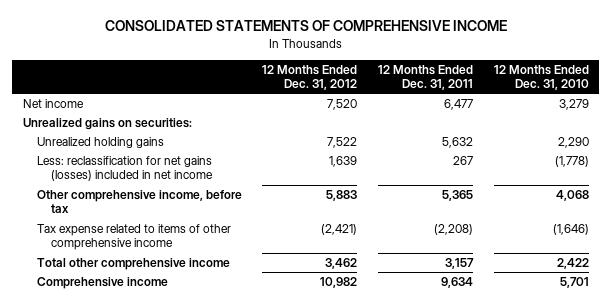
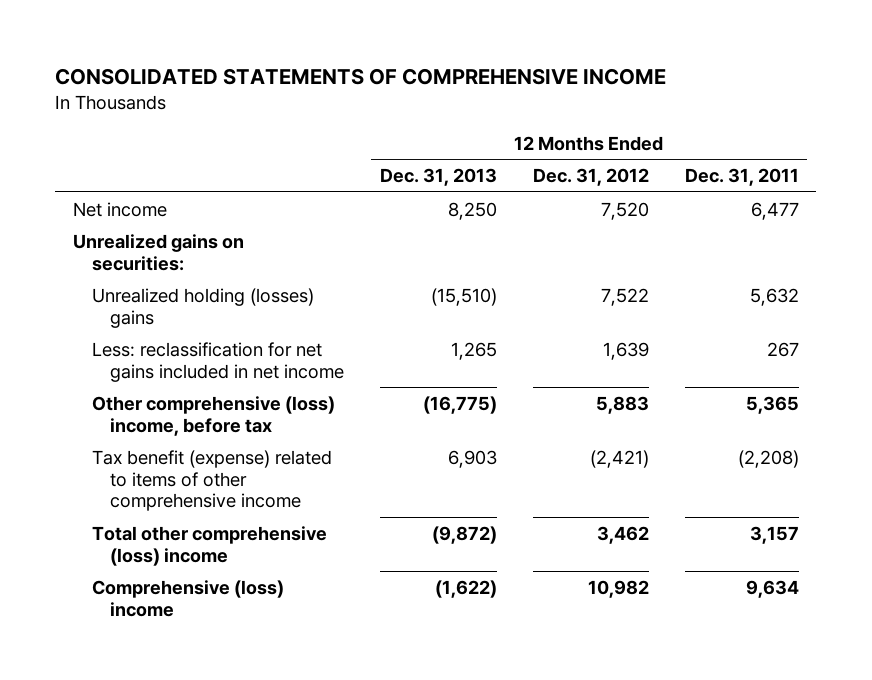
- | 12 Months Ended Dec. 31, 2012 | 12 Months Ended Dec. 31, 2011 | 12 Months Ended Dec. 31, 2010
+ | 12 Months Ended Dec. 31, 2013 | 12 Months Ended Dec. 31, 2012 | 12 Months Ended Dec. 31, 2011
- Unrealized holding gains | 7,522 | 5,632 | 2,290
- Less: reclassification for net gains (losses) included in net income | 1,639 | 267 | (1,778)
- Other comprehensive income, before tax | 5,883 | 5,365 | 4,068
- Tax expense related to items of other comprehensive income | (2,421) | (2,208) | (1,646)
- Total other comprehensive income | 3,462 | 3,157 | 2,422
- Comprehensive income | 10,982 | 9,634 | 5,701
+ Unrealized holding (losses) gains | (15,510) | 7,522 | 5,632
+ Less: reclassification for net gains included in net income | 1,265 | 1,639 | 267
+ Other comprehensive (loss) income, before tax | (16,775) | 5,883 | 5,365
+ Tax benefit (expense) related to items of other comprehensive income | 6,903 | (2,421) | (2,208)
+ Total other comprehensive (loss) income | (9,872) | 3,462 | 3,157
+ Comprehensive (loss) income | (1,622) | 10,982 | 9,634

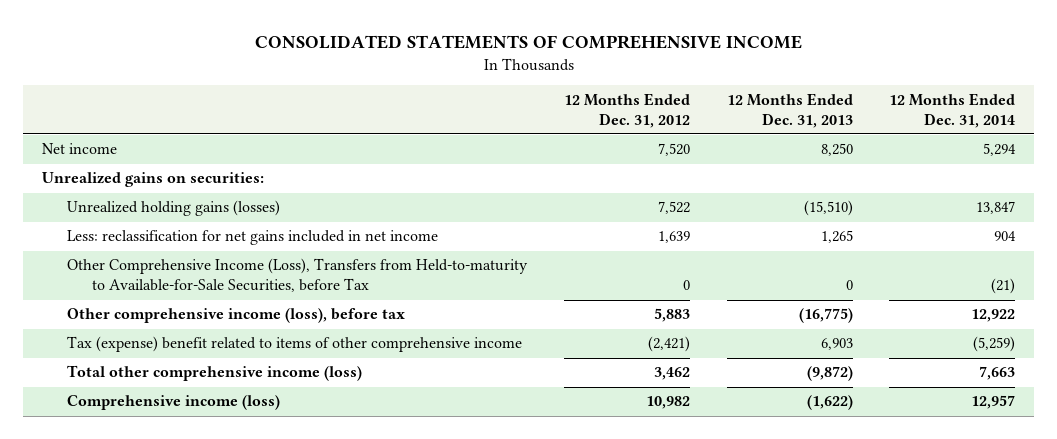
- | 12 Months Ended Dec. 31, 2013 | 12 Months Ended Dec. 31, 2012 | 12 Months Ended Dec. 31, 2011
+ | 12 Months Ended Dec. 31, 2012 | 12 Months Ended Dec. 31, 2013 | 12 Months Ended Dec. 31, 2014
- Unrealized holding (losses) gains | (15,510) | 7,522 | 5,632
+ Unrealized holding gains (losses) | 7,522 | (15,510) | 13,847
- Other comprehensive (loss) income, before tax | (16,775) | 5,883 | 5,365
- Tax benefit (expense) related to items of other comprehensive income | 6,903 | (2,421) | (2,208)
- Total other comprehensive (loss) income | (9,872) | 3,462 | 3,157
- Comprehensive (loss) income | (1,622) | 10,982 | 9,634
+ Other Comprehensive Income (Loss), Transfers from Held-to-maturity to Available-for-Sale Securities, before Tax | 0 | 0 | (21)
+ Other comprehensive income (loss), before tax | 5,883 | (16,775) | 12,922
+ Tax (expense) benefit related to items of other comprehensive income | (2,421) | 6,903 | (5,259)
+ Total other comprehensive income (loss) | 3,462 | (9,872) | 7,663
+ Comprehensive income (loss) | 10,982 | (1,622) | 12,957

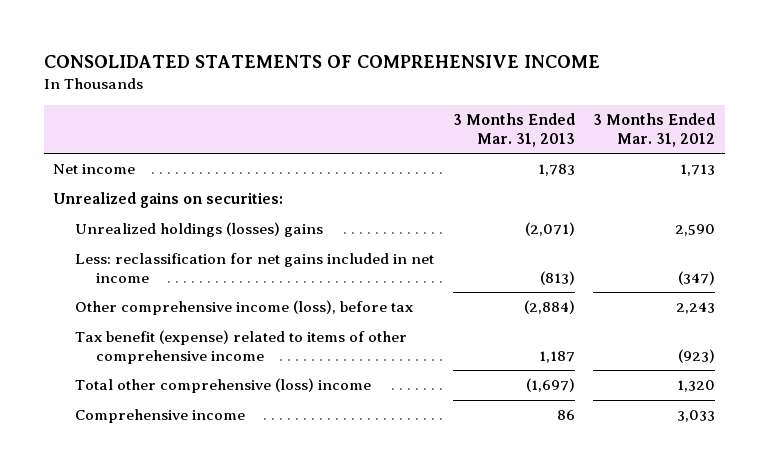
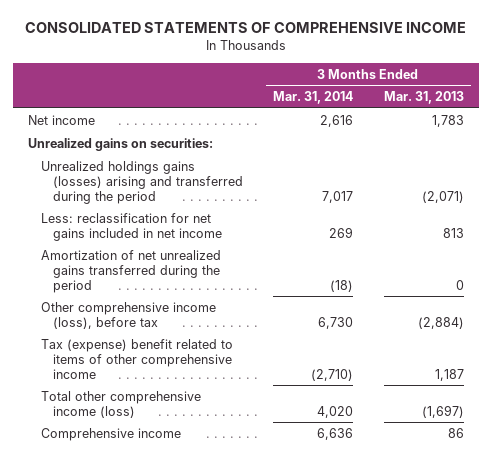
- | 3 Months Ended Mar. 31, 2013 | 3 Months Ended Mar. 31, 2012
+ | 3 Months Ended Mar. 31, 2014 | 3 Months Ended Mar. 31, 2013
- Unrealized holdings (losses) gains | (2,071) | 2,590
- Less: reclassification for net gains included in net income | (813) | (347)
+ Unrealized holdings gains (losses) arising and transferred during the period | 7,017 | (2,071)
+ Less: reclassification for net gains included in net income | 269 | 813
+ Amortization of net unrealized gains transferred during the period | (18) | 0
- Tax benefit (expense) related to items of other comprehensive income | 1,187 | (923)
- Total other comprehensive (loss) income | (1,697) | 1,320
+ Tax (expense) benefit related to items of other comprehensive income | (2,710) | 1,187
+ Total other comprehensive income (loss) | 4,020 | (1,697)

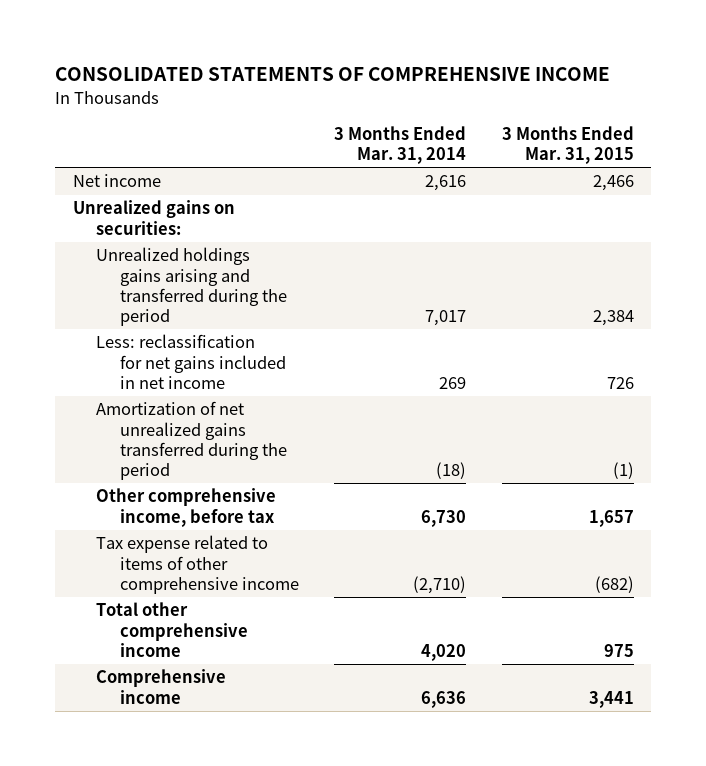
- | 3 Months Ended Mar. 31, 2014 | 3 Months Ended Mar. 31, 2013
+ | 3 Months Ended Mar. 31, 2014 | 3 Months Ended Mar. 31, 2015
- Unrealized holdings gains (losses) arising and transferred during the period | 7,017 | (2,071)
+ Unrealized holdings gains arising and transferred during the period | 7,017 | 2,384
- Other comprehensive income (loss), before tax | 6,730 | (2,884)
- Tax (expense) benefit related to items of other comprehensive income | (2,710) | 1,187
- Total other comprehensive income (loss) | 4,020 | (1,697)
+ Other comprehensive income, before tax | 6,730 | 1,657
+ Tax expense related to items of other comprehensive income | (2,710) | (682)
+ Total other comprehensive income | 4,020 | 975

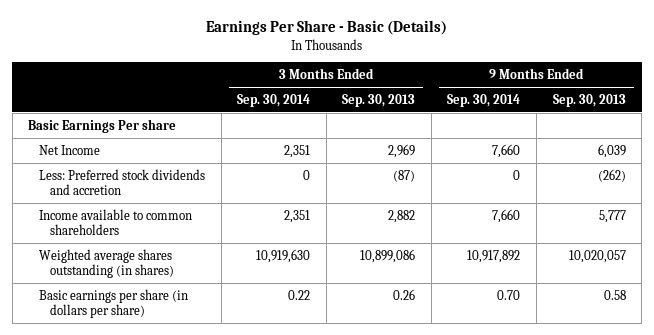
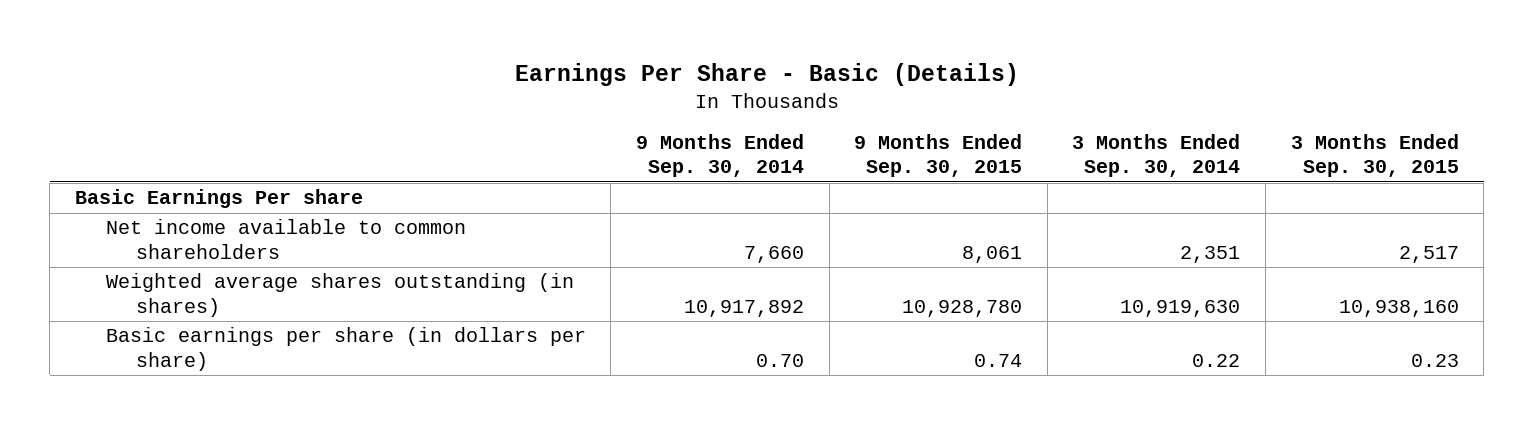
- | 3 Months Ended Sep. 30, 2014 | 3 Months Ended Sep. 30, 2013 | 9 Months Ended Sep. 30, 2014 | 9 Months Ended Sep. 30, 2013
+ | 9 Months Ended Sep. 30, 2014 | 9 Months Ended Sep. 30, 2015 | 3 Months Ended Sep. 30, 2014 | 3 Months Ended Sep. 30, 2015
- Net Income | 2,351 | 2,969 | 7,660 | 6,039
- Less: Preferred stock dividends and accretion | 0 | (87) | 0 | (262)
- Income available to common shareholders | 2,351 | 2,882 | 7,660 | 5,777
+ Net income available to common shareholders | 7,660 | 8,061 | 2,351 | 2,517

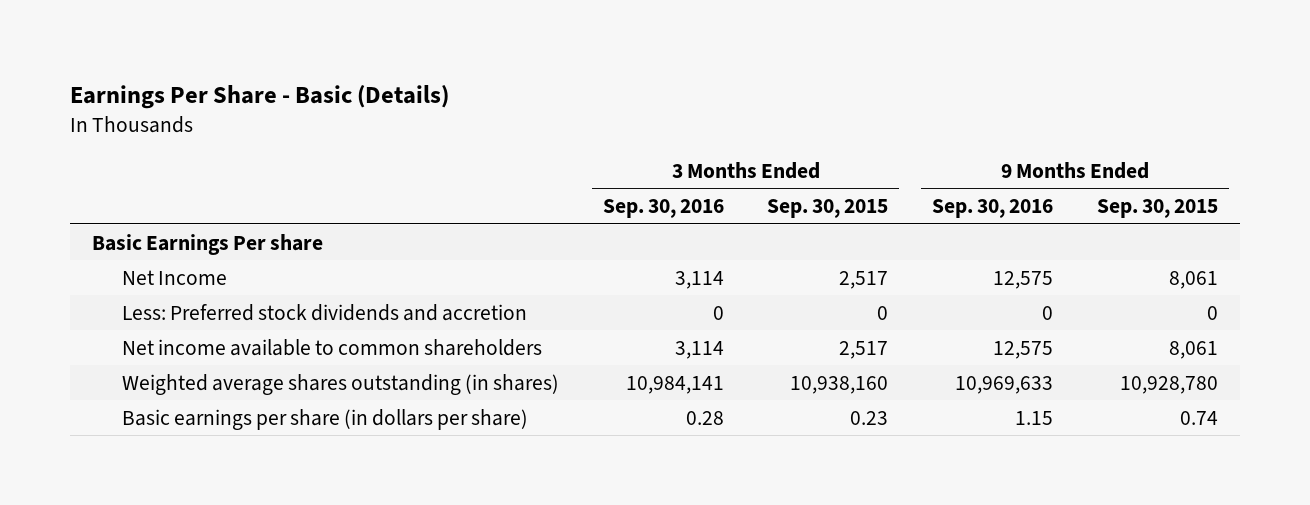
- | 9 Months Ended Sep. 30, 2014 | 9 Months Ended Sep. 30, 2015 | 3 Months Ended Sep. 30, 2014 | 3 Months Ended Sep. 30, 2015
+ | 3 Months Ended Sep. 30, 2016 | 3 Months Ended Sep. 30, 2015 | 9 Months Ended Sep. 30, 2016 | 9 Months Ended Sep. 30, 2015
+ Net Income | 3,114 | 2,517 | 12,575 | 8,061
+ Less: Preferred stock dividends and accretion | 0 | 0 | 0 | 0

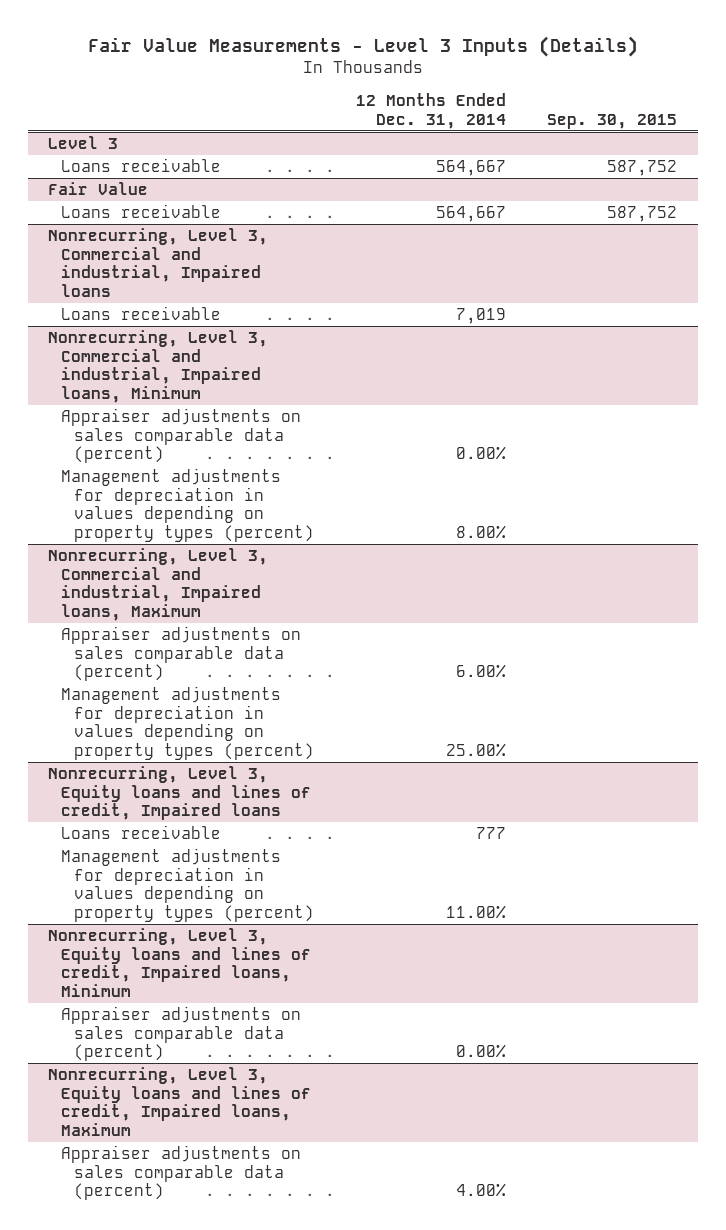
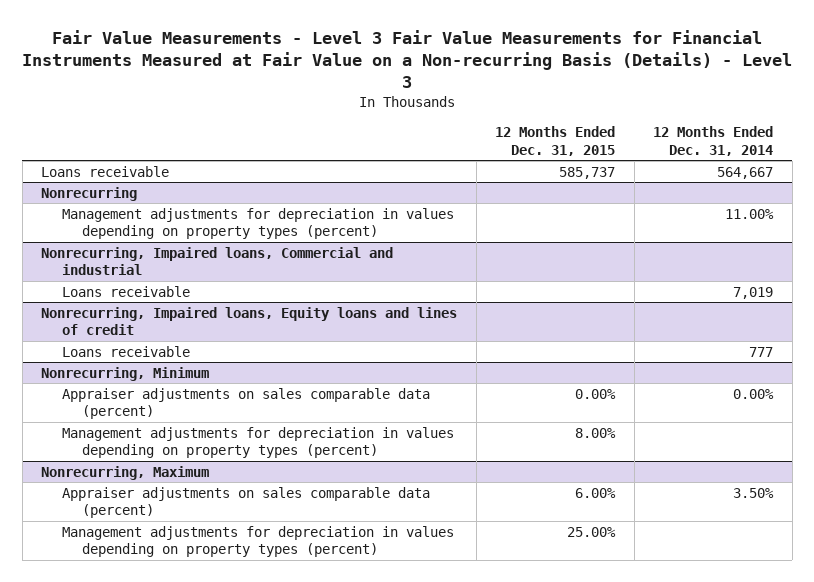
- Fair Value Measurements - Level 3 Inputs (Details)
+ Fair Value Measurements - Level 3 Fair Value Measurements for Financial Instruments Measured at Fair Value on a Non-recurring Basis (Details) - Level 3
- | 12 Months Ended Dec. 31, 2014 | Sep. 30, 2015
+ | 12 Months Ended Dec. 31, 2015 | 12 Months Ended Dec. 31, 2014
- Level 3
- Fair Value
- Loans receivable | 564,667 | 587,752
- Nonrecurring, Level 3, Commercial and industrial, Impaired loans
+ Nonrecurring
+ Management adjustments for depreciation in values depending on property types (percent) | | 11.00%
+ Nonrecurring, Impaired loans, Commercial and industrial
- Nonrecurring, Level 3, Commercial and industrial, Impaired loans, Minimum
- Appraiser adjustments on sales comparable data (percent) | 0.00% |
- Management adjustments for depreciation in values depending on property types (percent) | 8.00% |
- Nonrecurring, Level 3, Commercial and industrial, Impaired loans, Maximum
- Appraiser adjustments on sales comparable data (percent) | 6.00% |
- Management adjustments for depreciation in values depending on property types (percent) | 25.00% |
- Nonrecurring, Level 3, Equity loans and lines of credit, Impaired loans
+ Nonrecurring, Impaired loans, Equity loans and lines of credit
- Management adjustments for depreciation in values depending on property types (percent) | 11.00% |
- Nonrecurring, Level 3, Equity loans and lines of credit, Impaired loans, Minimum
+ Nonrecurring, Minimum
- Nonrecurring, Level 3, Equity loans and lines of credit, Impaired loans, Maximum
- Appraiser adjustments on sales comparable data (percent) | 4.00% |
+ Management adjustments for depreciation in values depending on property types (percent) | 8.00% |
+ Nonrecurring, Maximum
+ Appraiser adjustments on sales comparable data (percent) | 6.00% | 3.50%
+ Management adjustments for depreciation in values depending on property types (percent) | 25.00% |

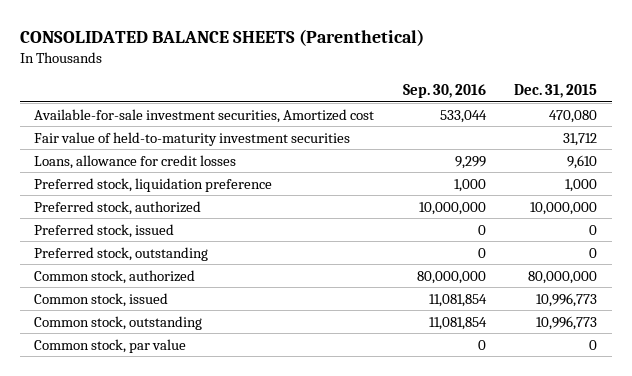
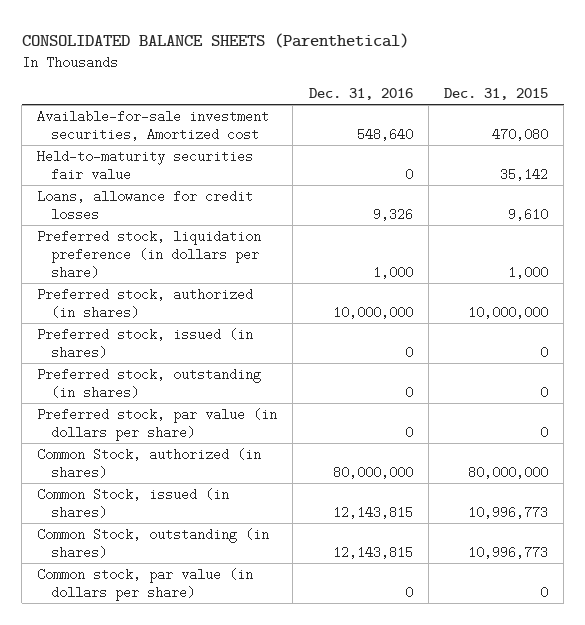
- | Sep. 30, 2016 | Dec. 31, 2015
+ | Dec. 31, 2016 | Dec. 31, 2015
- Fair value of held-to-maturity investment securities | | 31,712
+ Held-to-maturity securities fair value | 0 | 35,142
- Preferred stock, liquidation preference | 1,000 | 1,000
- Preferred stock, authorized | 10,000,000 | 10,000,000
- Preferred stock, issued | 0 | 0
- Preferred stock, outstanding | 0 | 0
- Common stock, authorized | 80,000,000 | 80,000,000
- Common stock, issued | 11,081,854 | 10,996,773
- Common stock, outstanding | 11,081,854 | 10,996,773
- Common stock, par value | 0 | 0
+ Preferred stock, liquidation preference (in dollars per share) | 1,000 | 1,000
+ Preferred stock, authorized (in shares) | 10,000,000 | 10,000,000
+ Preferred stock, issued (in shares) | 0 | 0
+ Preferred stock, outstanding (in shares) | 0 | 0
+ Preferred stock, par value (in dollars per share) | 0 | 0
+ Common Stock, authorized (in shares) | 80,000,000 | 80,000,000
+ Common Stock, issued (in shares) | 12,143,815 | 10,996,773
+ Common Stock, outstanding (in shares) | 12,143,815 | 10,996,773
+ Common stock, par value (in dollars per share) | 0 | 0

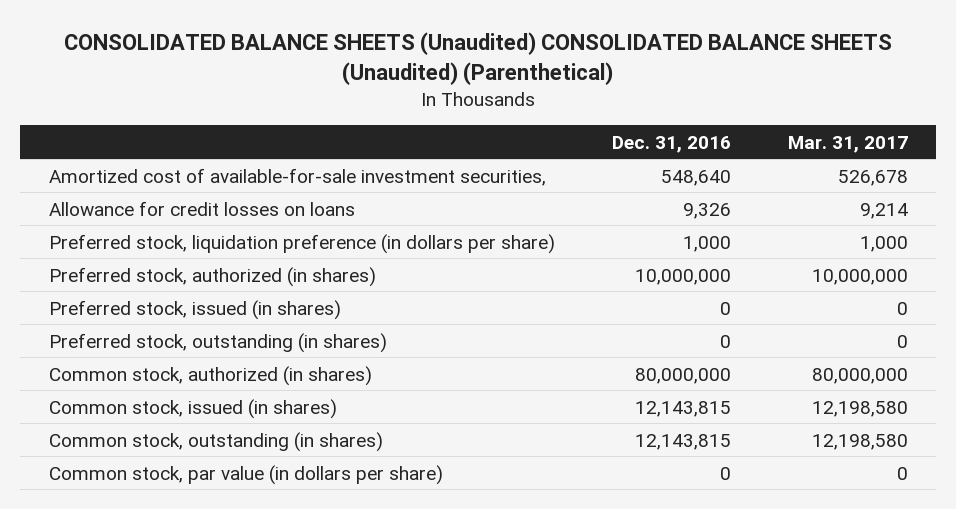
- CONSOLIDATED BALANCE SHEETS (Parenthetical)
+ CONSOLIDATED BALANCE SHEETS (Unaudited) CONSOLIDATED BALANCE SHEETS (Unaudited) (Parenthetical)
- | Dec. 31, 2016 | Dec. 31, 2015
+ | Dec. 31, 2016 | Mar. 31, 2017
- Available-for-sale investment securities, Amortized cost | 548,640 | 470,080
- Held-to-maturity securities fair value | 0 | 35,142
- Loans, allowance for credit losses | 9,326 | 9,610
+ Amortized cost of available-for-sale investment securities, | 548,640 | 526,678
+ Allowance for credit losses on loans | 9,326 | 9,214
- Preferred stock, par value (in dollars per share) | 0 | 0
- Common Stock, authorized (in shares) | 80,000,000 | 80,000,000
- Common Stock, issued (in shares) | 12,143,815 | 10,996,773
- Common Stock, outstanding (in shares) | 12,143,815 | 10,996,773
+ Common stock, authorized (in shares) | 80,000,000 | 80,000,000
+ Common stock, issued (in shares) | 12,143,815 | 12,198,580
+ Common stock, outstanding (in shares) | 12,143,815 | 12,198,580

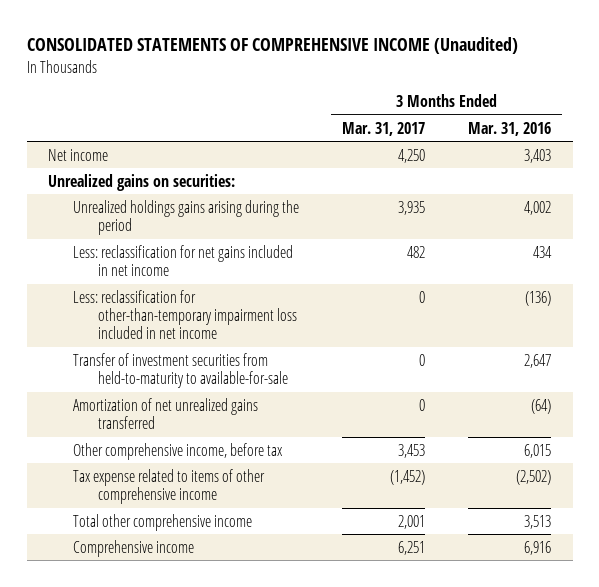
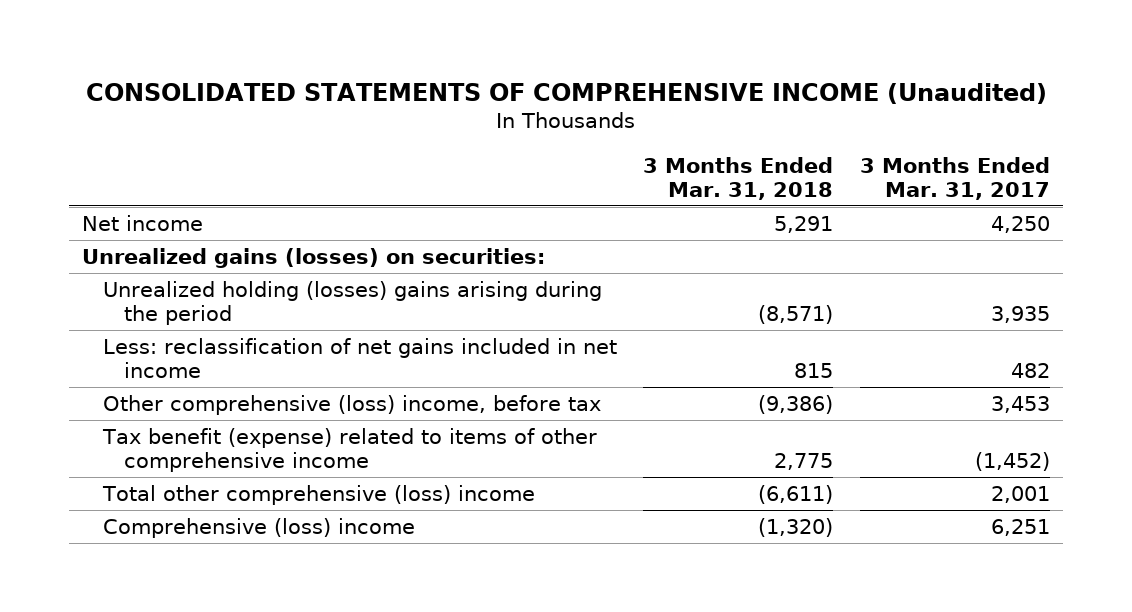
- | 3 Months Ended Mar. 31, 2017 | 3 Months Ended Mar. 31, 2016
+ | 3 Months Ended Mar. 31, 2018 | 3 Months Ended Mar. 31, 2017
- Unrealized gains on securities:
- Unrealized holdings gains arising during the period | 3,935 | 4,002
- Less: reclassification for net gains included in net income | 482 | 434
- Less: reclassification for other-than-temporary impairment loss included in net income | 0 | (136)
- Transfer of investment securities from held-to-maturity to available-for-sale | 0 | 2,647
- Amortization of net unrealized gains transferred | 0 | (64)
- Other comprehensive income, before tax | 3,453 | 6,015
- Tax expense related to items of other comprehensive income | (1,452) | (2,502)
- Total other comprehensive income | 2,001 | 3,513
- Comprehensive income | 6,251 | 6,916
+ Unrealized gains (losses) on securities:
+ Unrealized holding (losses) gains arising during the period | (8,571) | 3,935
+ Less: reclassification of net gains included in net income | 815 | 482
+ Other comprehensive (loss) income, before tax | (9,386) | 3,453
+ Tax benefit (expense) related to items of other comprehensive income | 2,775 | (1,452)
+ Total other comprehensive (loss) income | (6,611) | 2,001
+ Comprehensive (loss) income | (1,320) | 6,251

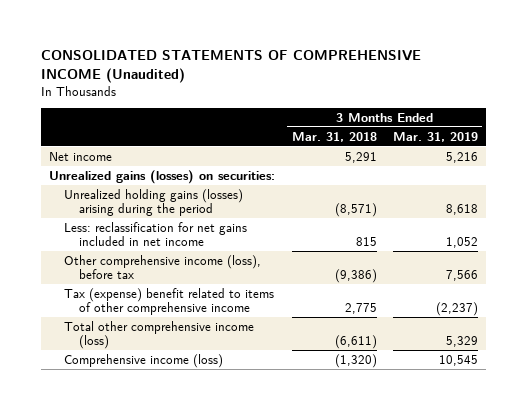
- | 3 Months Ended Mar. 31, 2018 | 3 Months Ended Mar. 31, 2017
+ | 3 Months Ended Mar. 31, 2018 | 3 Months Ended Mar. 31, 2019
- Unrealized holding (losses) gains arising during the period | (8,571) | 3,935
- Less: reclassification of net gains included in net income | 815 | 482
- Other comprehensive (loss) income, before tax | (9,386) | 3,453
- Tax benefit (expense) related to items of other comprehensive income | 2,775 | (1,452)
- Total other comprehensive (loss) income | (6,611) | 2,001
- Comprehensive (loss) income | (1,320) | 6,251
+ Unrealized holding gains (losses) arising during the period | (8,571) | 8,618
+ Less: reclassification for net gains included in net income | 815 | 1,052
+ Other comprehensive income (loss), before tax | (9,386) | 7,566
+ Tax (expense) benefit related to items of other comprehensive income | 2,775 | (2,237)
+ Total other comprehensive income (loss) | (6,611) | 5,329
+ Comprehensive income (loss) | (1,320) | 10,545

